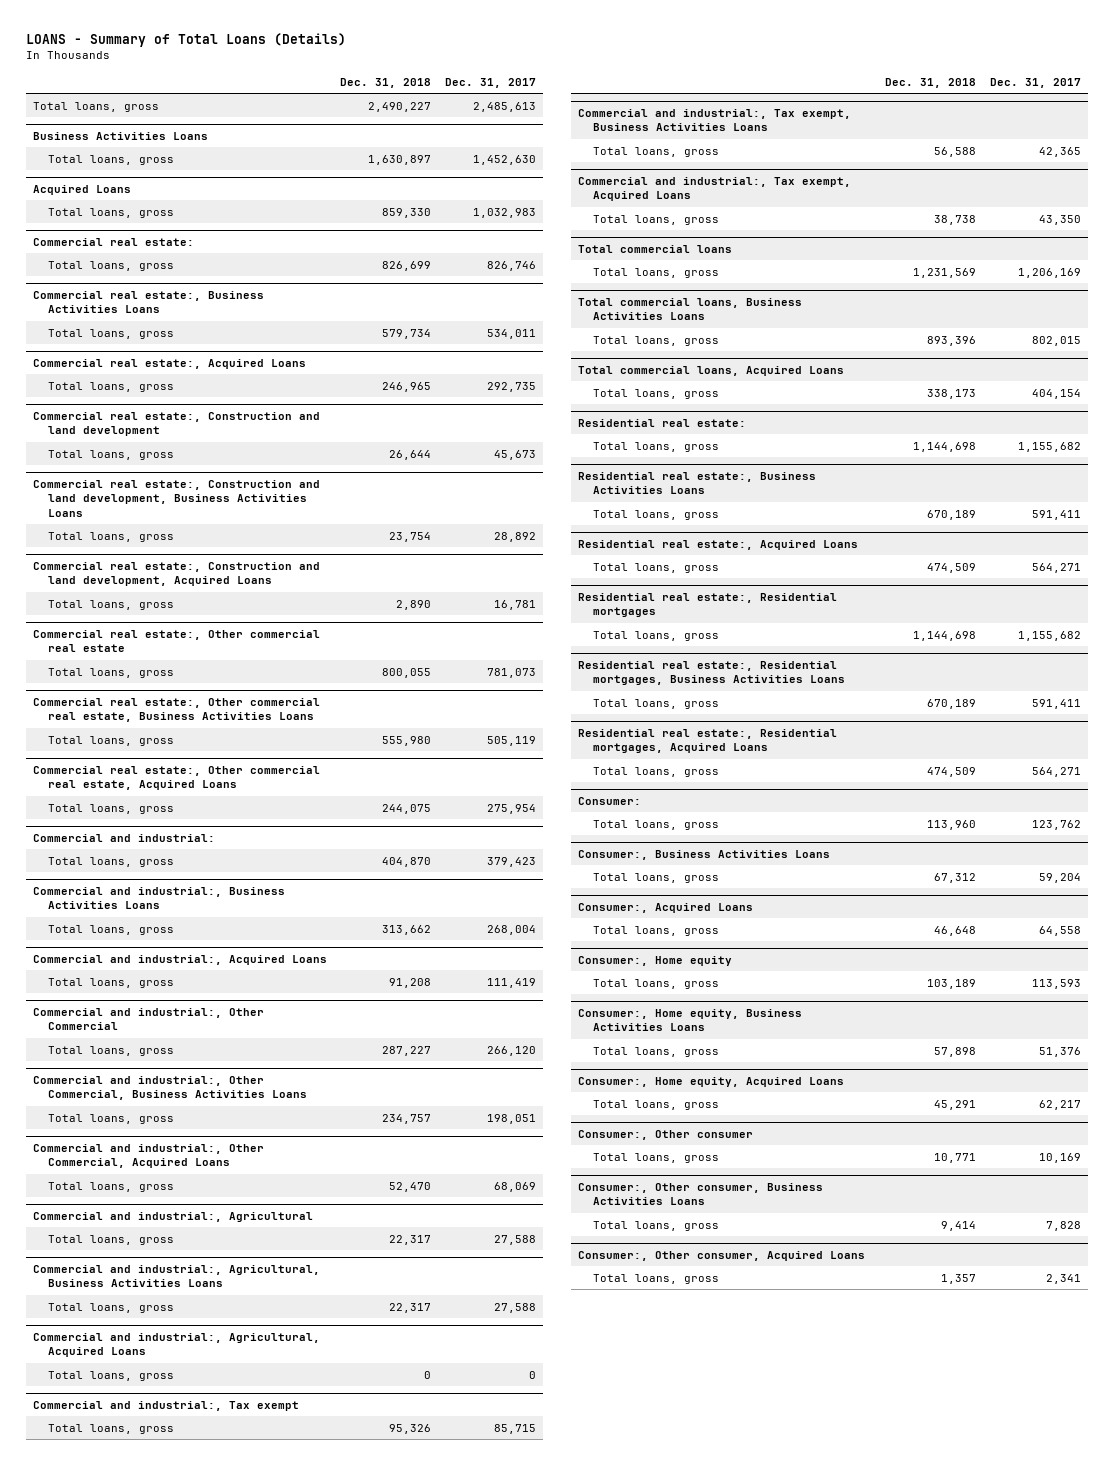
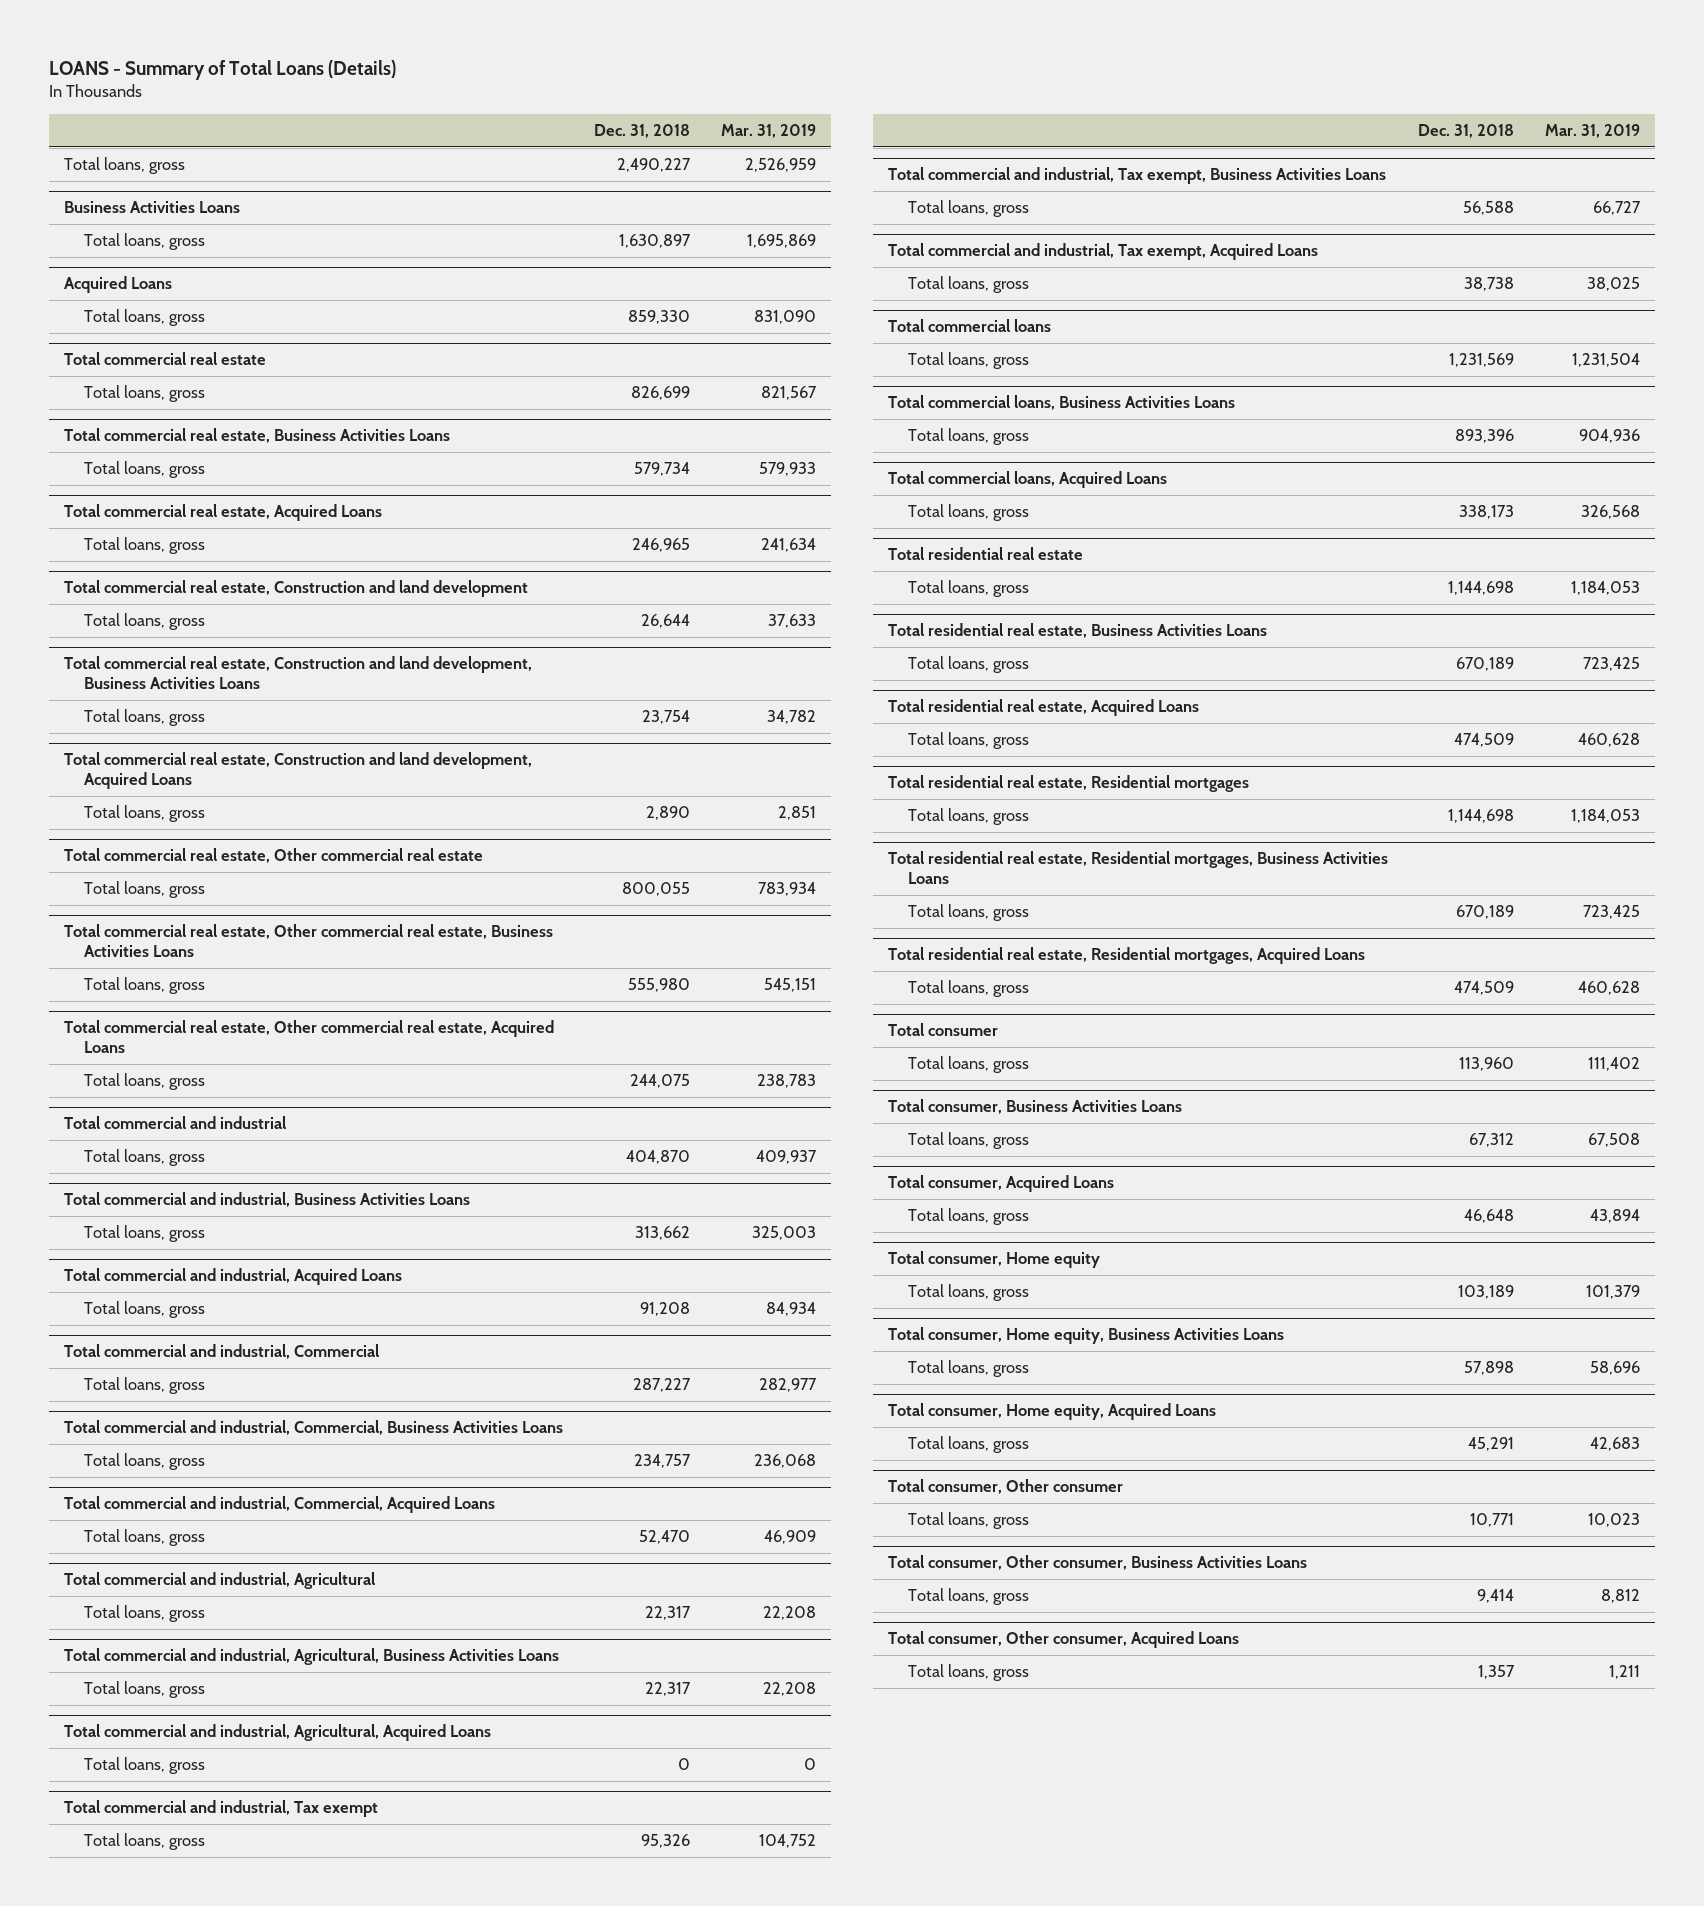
- | Dec. 31, 2018 | Dec. 31, 2017
+ | Dec. 31, 2018 | Mar. 31, 2019
- Commercial real estate:
+ Total commercial real estate
- Commercial real estate:, Business Activities Loans
+ Total commercial real estate, Business Activities Loans
- Commercial real estate:, Acquired Loans
+ Total commercial real estate, Acquired Loans
- Commercial real estate:, Construction and land development
+ Total commercial real estate, Construction and land development
- Commercial real estate:, Construction and land development, Business Activities Loans
+ Total commercial real estate, Construction and land development, Business Activities Loans
- Commercial real estate:, Construction and land development, Acquired Loans
+ Total commercial real estate, Construction and land development, Acquired Loans
- Commercial real estate:, Other commercial real estate
+ Total commercial real estate, Other commercial real estate
- Commercial real estate:, Other commercial real estate, Business Activities Loans
+ Total commercial real estate, Other commercial real estate, Business Activities Loans
- Commercial real estate:, Other commercial real estate, Acquired Loans
+ Total commercial real estate, Other commercial real estate, Acquired Loans
- Commercial and industrial:
+ Total commercial and industrial
- Commercial and industrial:, Business Activities Loans
+ Total commercial and industrial, Business Activities Loans
- Commercial and industrial:, Acquired Loans
+ Total commercial and industrial, Acquired Loans
- Commercial and industrial:, Other Commercial
+ Total commercial and industrial, Commercial
- Commercial and industrial:, Other Commercial, Business Activities Loans
+ Total commercial and industrial, Commercial, Business Activities Loans
- Commercial and industrial:, Other Commercial, Acquired Loans
+ Total commercial and industrial, Commercial, Acquired Loans
- Commercial and industrial:, Agricultural
+ Total commercial and industrial, Agricultural
- Commercial and industrial:, Agricultural, Business Activities Loans
+ Total commercial and industrial, Agricultural, Business Activities Loans
- Commercial and industrial:, Agricultural, Acquired Loans
+ Total commercial and industrial, Agricultural, Acquired Loans
- Commercial and industrial:, Tax exempt
+ Total commercial and industrial, Tax exempt
- Commercial and industrial:, Tax exempt, Business Activities Loans
+ Total commercial and industrial, Tax exempt, Business Activities Loans
- Commercial and industrial:, Tax exempt, Acquired Loans
+ Total commercial and industrial, Tax exempt, Acquired Loans
- Residential real estate:
+ Total residential real estate
- Residential real estate:, Business Activities Loans
+ Total residential real estate, Business Activities Loans
- Residential real estate:, Acquired Loans
+ Total residential real estate, Acquired Loans
- Residential real estate:, Residential mortgages
+ Total residential real estate, Residential mortgages
- Residential real estate:, Residential mortgages, Business Activities Loans
+ Total residential real estate, Residential mortgages, Business Activities Loans
- Residential real estate:, Residential mortgages, Acquired Loans
+ Total residential real estate, Residential mortgages, Acquired Loans
- Consumer:
+ Total consumer
- Consumer:, Business Activities Loans
+ Total consumer, Business Activities Loans
- Consumer:, Acquired Loans
+ Total consumer, Acquired Loans
- Consumer:, Home equity
+ Total consumer, Home equity
- Consumer:, Home equity, Business Activities Loans
+ Total consumer, Home equity, Business Activities Loans
- Consumer:, Home equity, Acquired Loans
+ Total consumer, Home equity, Acquired Loans
- Consumer:, Other consumer
+ Total consumer, Other consumer
- Consumer:, Other consumer, Business Activities Loans
+ Total consumer, Other consumer, Business Activities Loans
- Consumer:, Other consumer, Acquired Loans
+ Total consumer, Other consumer, Acquired Loans

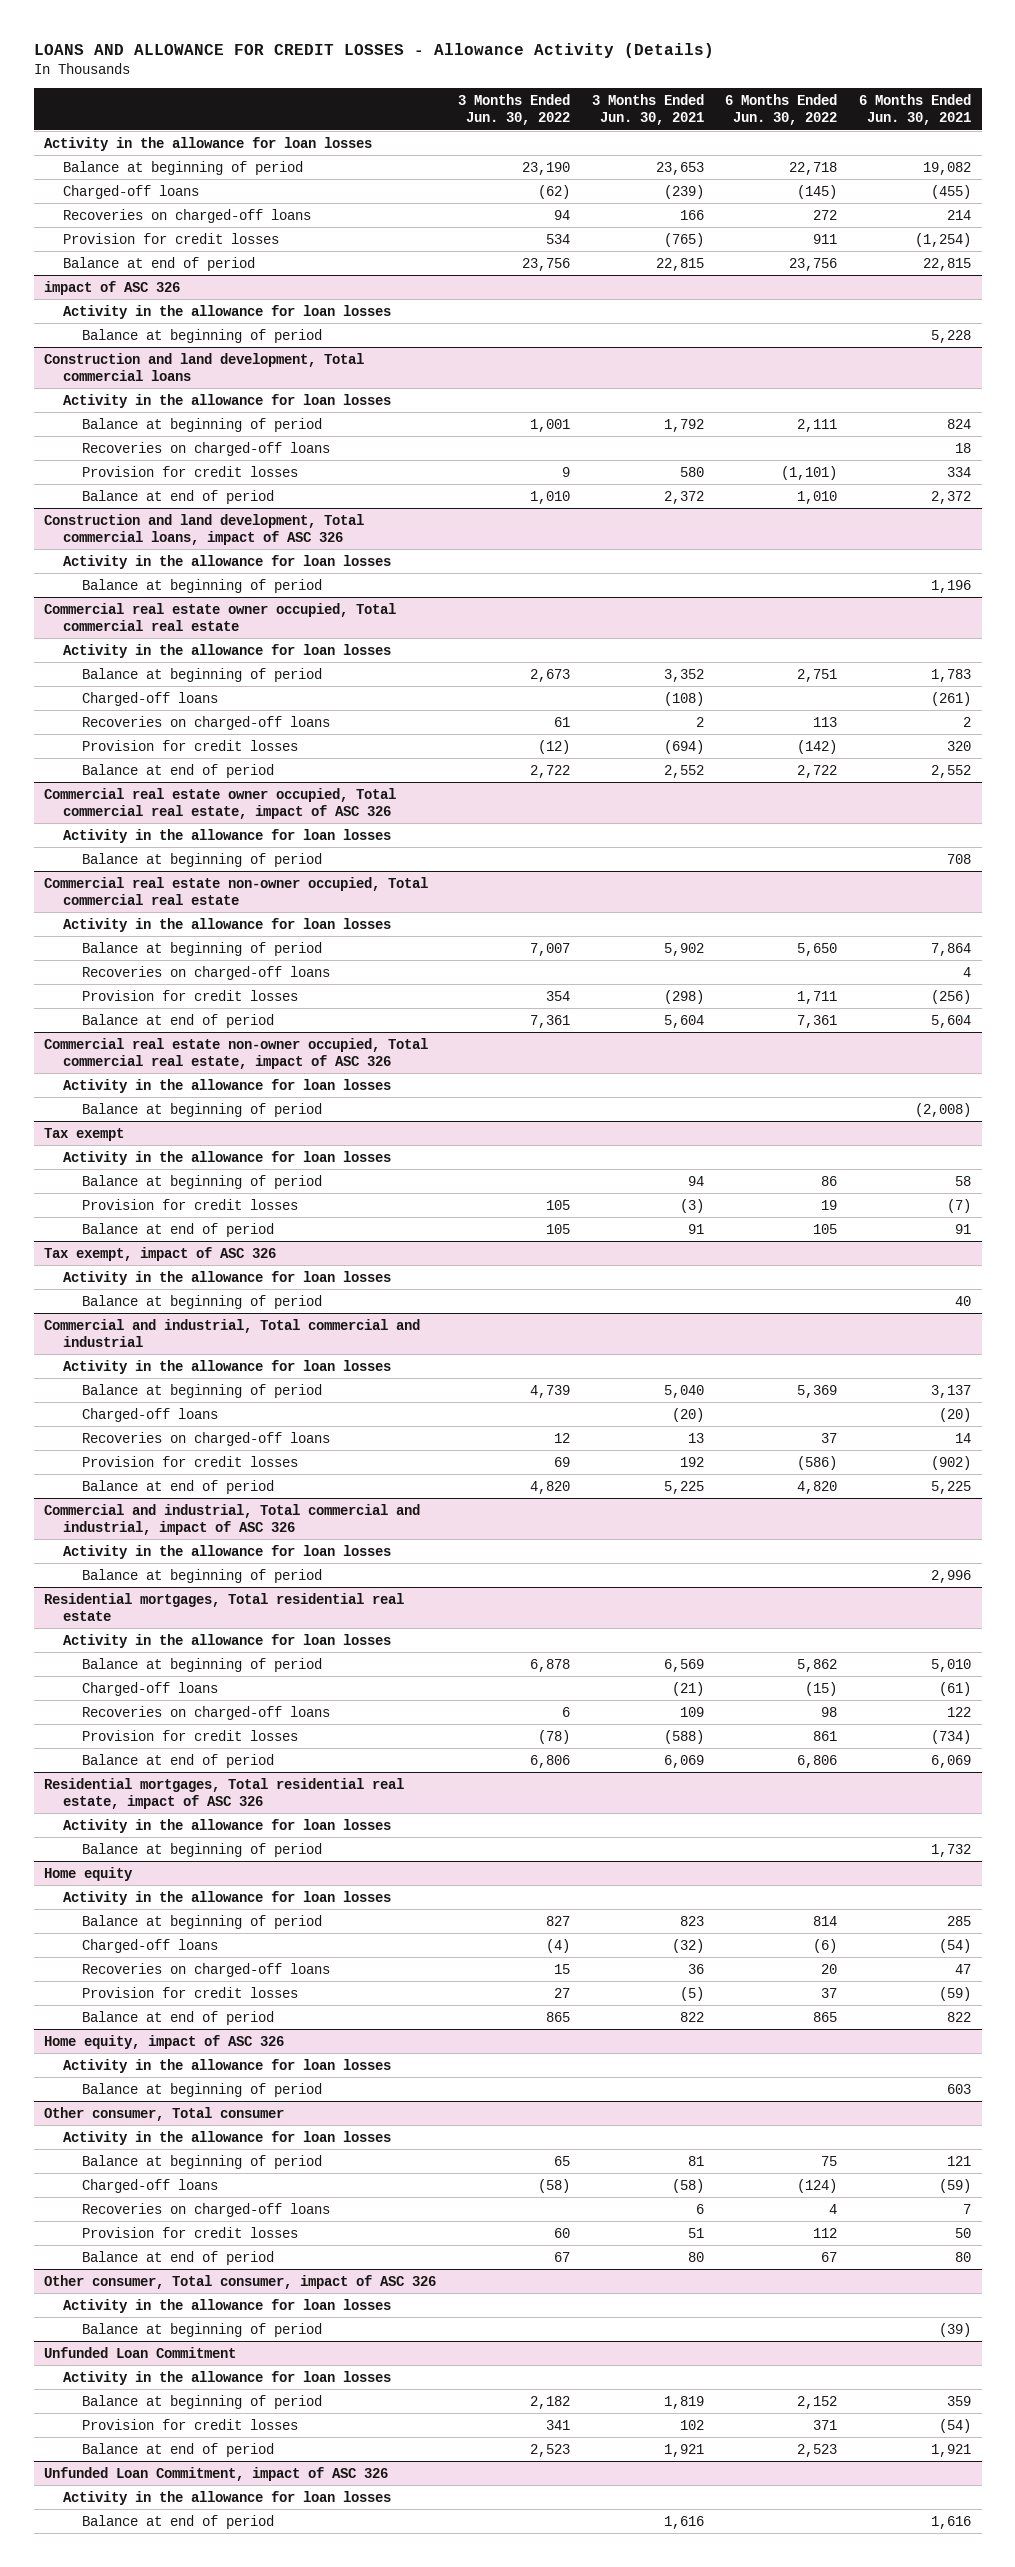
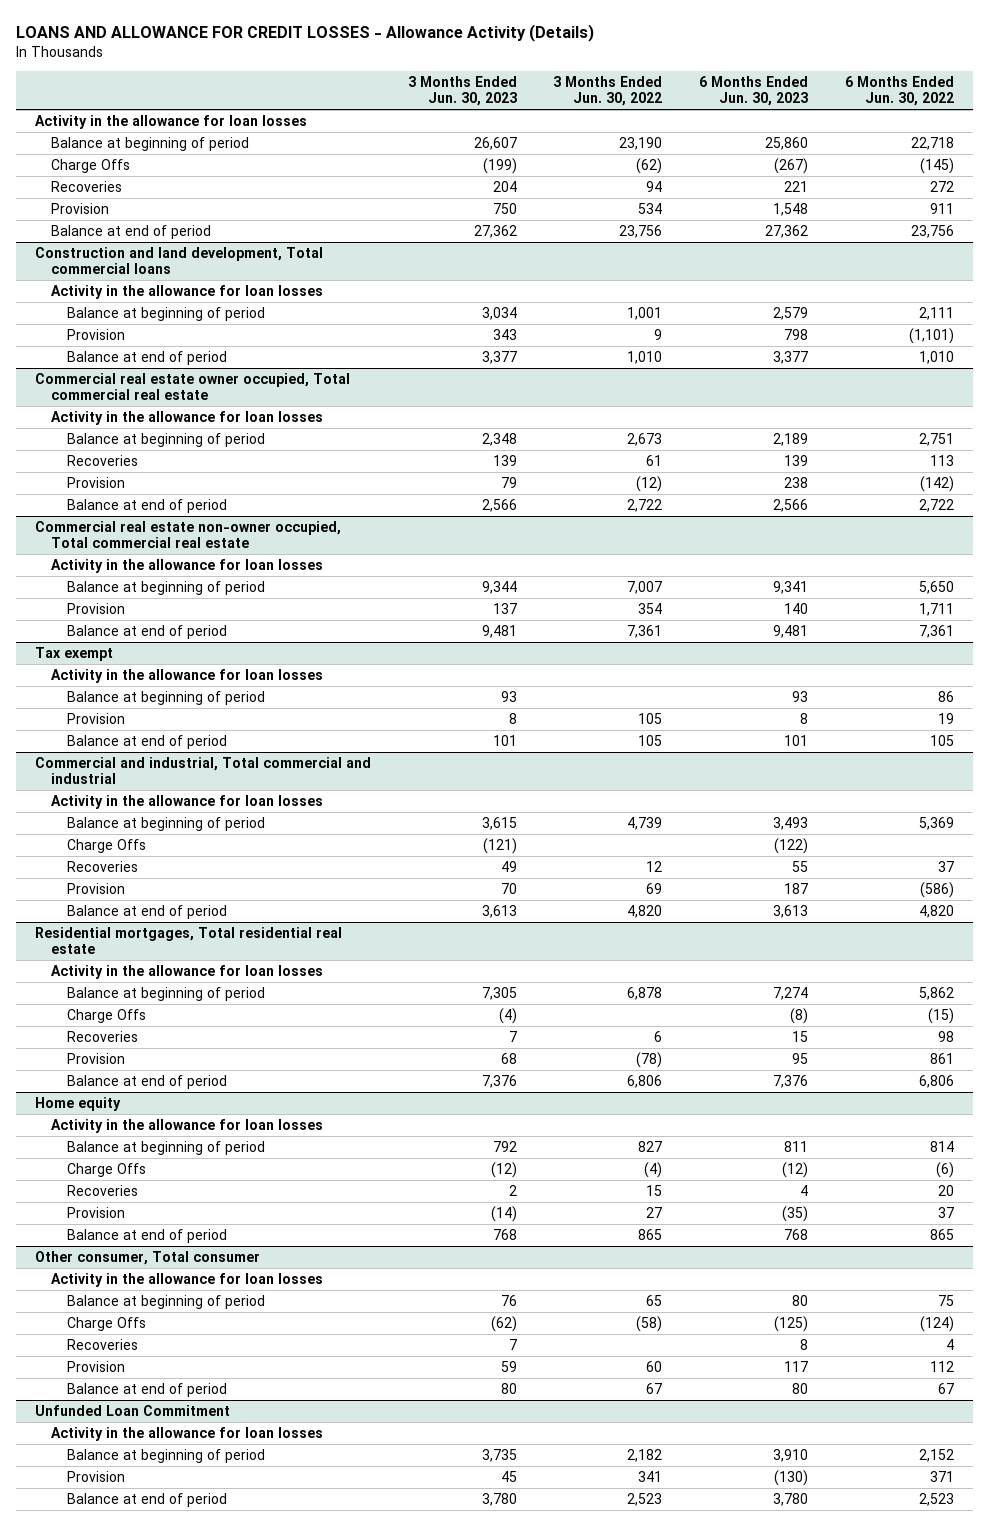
- | 3 Months Ended Jun. 30, 2022 | 3 Months Ended Jun. 30, 2021 | 6 Months Ended Jun. 30, 2022 | 6 Months Ended Jun. 30, 2021
+ | 3 Months Ended Jun. 30, 2023 | 3 Months Ended Jun. 30, 2022 | 6 Months Ended Jun. 30, 2023 | 6 Months Ended Jun. 30, 2022
- Charged-off loans | (62) | (239) | (145) | (455)
- Recoveries on charged-off loans | 94 | 166 | 272 | 214
- Provision for credit losses | 534 | (765) | 911 | (1,254)
+ Charge Offs | (199) | (62) | (267) | (145)
+ Recoveries | 204 | 94 | 221 | 272
+ Provision | 750 | 534 | 1,548 | 911
- impact of ASC 326
- Activity in the allowance for loan losses
- Balance at beginning of period | | | | 5,228
@ Construction and land development, Total commercial loans
- Recoveries on charged-off loans | | | | 18
- Provision for credit losses | 9 | 580 | (1,101) | 334
+ Provision | 343 | 9 | 798 | (1,101)
- Construction and land development, Total commercial loans, impact of ASC 326
- Activity in the allowance for loan losses
- Balance at beginning of period | | | | 1,196
@ Commercial real estate owner occupied, Total commercial real estate
- Charged-off loans | | (108) | | (261)
- Recoveries on charged-off loans | 61 | 2 | 113 | 2
- Provision for credit losses | (12) | (694) | (142) | 320
+ Recoveries | 139 | 61 | 139 | 113
+ Provision | 79 | (12) | 238 | (142)
- Commercial real estate owner occupied, Total commercial real estate, impact of ASC 326
- Activity in the allowance for loan losses
- Balance at beginning of period | | | | 708
@ Commercial real estate non-owner occupied, Total commercial real estate
- Recoveries on charged-off loans | | | | 4
- Provision for credit losses | 354 | (298) | 1,711 | (256)
+ Provision | 137 | 354 | 140 | 1,711
- Commercial real estate non-owner occupied, Total commercial real estate, impact of ASC 326
- Activity in the allowance for loan losses
- Balance at beginning of period | | | | (2,008)
@ Tax exempt
- Provision for credit losses | 105 | (3) | 19 | (7)
+ Provision | 8 | 105 | 8 | 19
- Tax exempt, impact of ASC 326
- Activity in the allowance for loan losses
- Balance at beginning of period | | | | 40
@ Commercial and industrial, Total commercial and industrial
- Charged-off loans | | (20) | | (20)
- Recoveries on charged-off loans | 12 | 13 | 37 | 14
- Provision for credit losses | 69 | 192 | (586) | (902)
+ Charge Offs | (121) | | (122) |
+ Recoveries | 49 | 12 | 55 | 37
+ Provision | 70 | 69 | 187 | (586)
- Commercial and industrial, Total commercial and industrial, impact of ASC 326
- Activity in the allowance for loan losses
- Balance at beginning of period | | | | 2,996
@ Residential mortgages, Total residential real estate
- Charged-off loans | | (21) | (15) | (61)
- Recoveries on charged-off loans | 6 | 109 | 98 | 122
- Provision for credit losses | (78) | (588) | 861 | (734)
+ Charge Offs | (4) | | (8) | (15)
+ Recoveries | 7 | 6 | 15 | 98
+ Provision | 68 | (78) | 95 | 861
- Residential mortgages, Total residential real estate, impact of ASC 326
- Activity in the allowance for loan losses
- Balance at beginning of period | | | | 1,732
@ Home equity
- Charged-off loans | (4) | (32) | (6) | (54)
- Recoveries on charged-off loans | 15 | 36 | 20 | 47
- Provision for credit losses | 27 | (5) | 37 | (59)
+ Charge Offs | (12) | (4) | (12) | (6)
+ Recoveries | 2 | 15 | 4 | 20
+ Provision | (14) | 27 | (35) | 37
- Home equity, impact of ASC 326
- Activity in the allowance for loan losses
- Balance at beginning of period | | | | 603
@ Other consumer, Total consumer
- Charged-off loans | (58) | (58) | (124) | (59)
- Recoveries on charged-off loans | | 6 | 4 | 7
- Provision for credit losses | 60 | 51 | 112 | 50
+ Charge Offs | (62) | (58) | (125) | (124)
+ Recoveries | 7 | | 8 | 4
+ Provision | 59 | 60 | 117 | 112
- Other consumer, Total consumer, impact of ASC 326
- Activity in the allowance for loan losses
- Balance at beginning of period | | | | (39)
@ Unfunded Loan Commitment
- Provision for credit losses | 341 | 102 | 371 | (54)
+ Provision | 45 | 341 | (130) | 371
- Unfunded Loan Commitment, impact of ASC 326
- Activity in the allowance for loan losses
- Balance at end of period | | 1,616 | | 1,616

